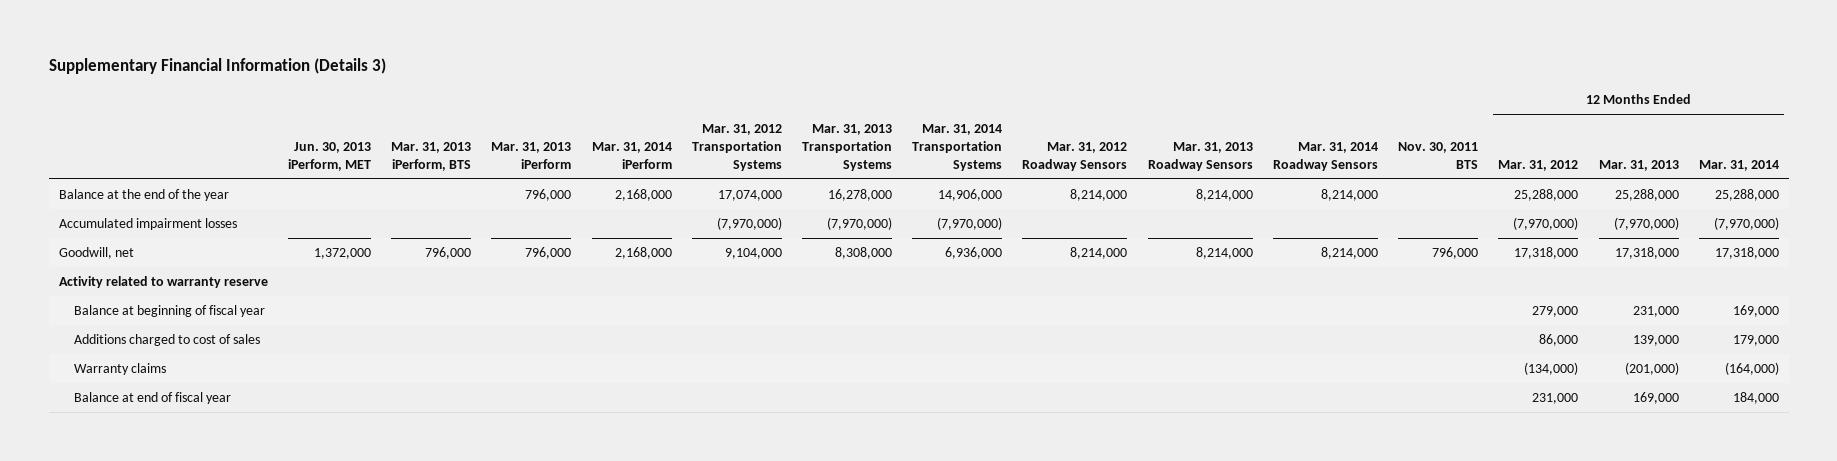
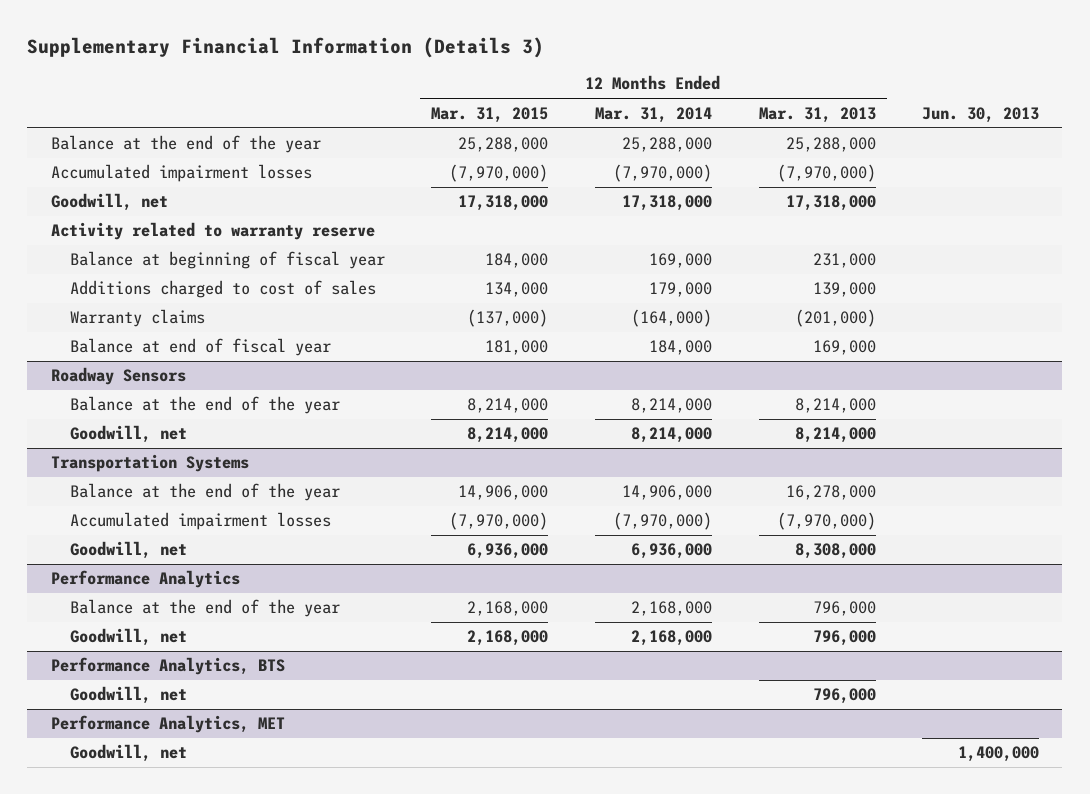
- | Jun. 30, 2013 iPerform, MET | Mar. 31, 2013 iPerform, BTS | Mar. 31, 2013 iPerform | Mar. 31, 2014 iPerform | Mar. 31, 2012 Transportation Systems | Mar. 31, 2013 Transportation Systems | Mar. 31, 2014 Transportation Systems | Mar. 31, 2012 Roadway Sensors | Mar. 31, 2013 Roadway Sensors | Mar. 31, 2014 Roadway Sensors | Nov. 30, 2011 BTS | 12 Months Ended Mar. 31, 2012 | 12 Months Ended Mar. 31, 2013 | 12 Months Ended Mar. 31, 2014
+ | 12 Months Ended Mar. 31, 2015 | 12 Months Ended Mar. 31, 2014 | 12 Months Ended Mar. 31, 2013 | Jun. 30, 2013
+ Roadway Sensors
+ Balance at the end of the year | 8,214,000 | 8,214,000 | 8,214,000 |
+ Goodwill, net | 8,214,000 | 8,214,000 | 8,214,000 |
+ Transportation Systems
+ Balance at the end of the year | 14,906,000 | 14,906,000 | 16,278,000 |
+ Accumulated impairment losses | (7,970,000) | (7,970,000) | (7,970,000) |
+ Goodwill, net | 6,936,000 | 6,936,000 | 8,308,000 |
+ Performance Analytics
+ Balance at the end of the year | 2,168,000 | 2,168,000 | 796,000 |
+ Goodwill, net | 2,168,000 | 2,168,000 | 796,000 |
+ Performance Analytics, BTS
+ Goodwill, net | | | 796,000 |
+ Performance Analytics, MET
+ Goodwill, net | | | | 1,400,000

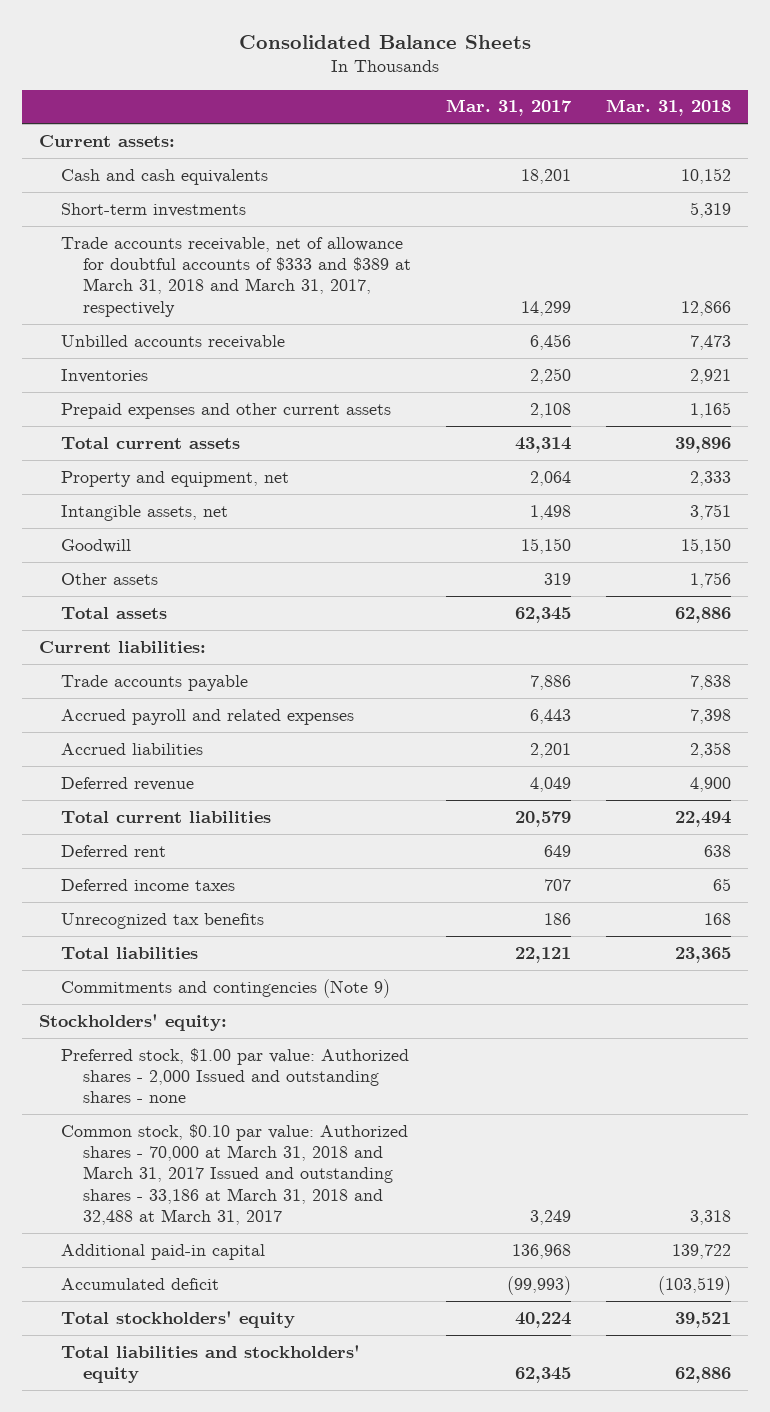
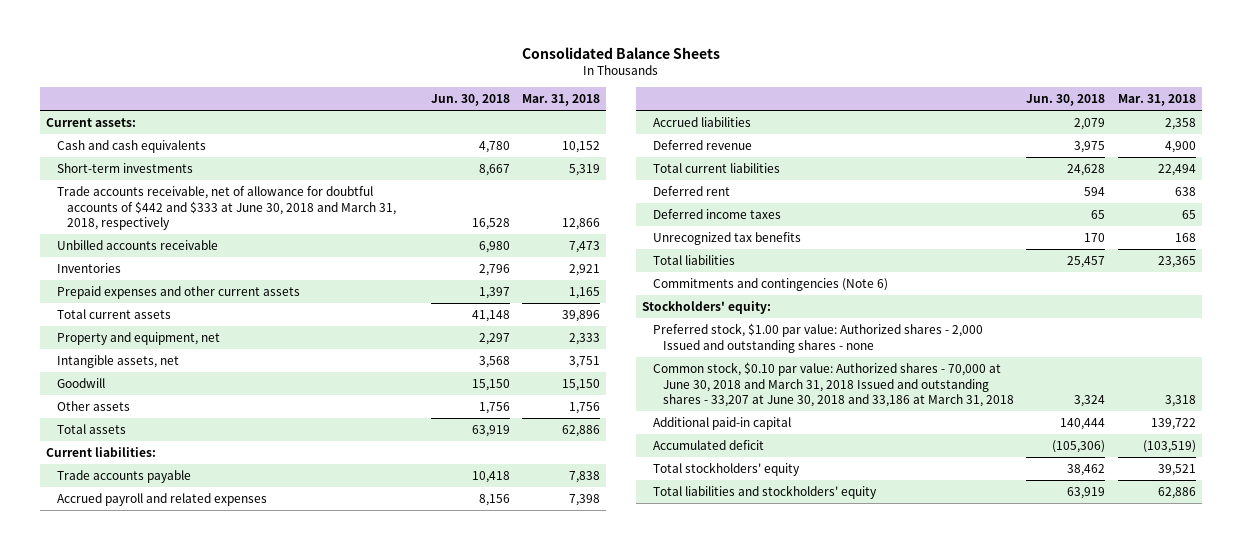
- | Mar. 31, 2017 | Mar. 31, 2018
+ | Jun. 30, 2018 | Mar. 31, 2018
- Trade accounts receivable, net of allowance for doubtful accounts of $333 and $389 at March 31, 2018 and March 31, 2017, respectively | 14,299 | 12,866
+ Trade accounts receivable, net of allowance for doubtful accounts of $442 and $333 at June 30, 2018 and March 31, 2018, respectively | 16,528 | 12,866
- Commitments and contingencies (Note 9)
+ Commitments and contingencies (Note 6)
- Common stock, $0.10 par value: Authorized shares - 70,000 at March 31, 2018 and March 31, 2017 Issued and outstanding shares - 33,186 at March 31, 2018 and 32,488 at March 31, 2017 | 3,249 | 3,318
+ Common stock, $0.10 par value: Authorized shares - 70,000 at June 30, 2018 and March 31, 2018 Issued and outstanding shares - 33,207 at June 30, 2018 and 33,186 at March 31, 2018 | 3,324 | 3,318

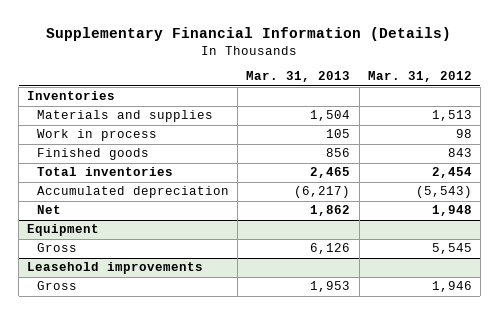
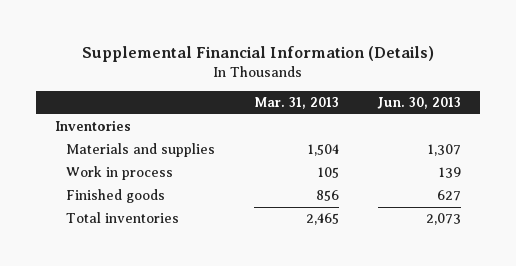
- Supplementary Financial Information (Details)
+ Supplemental Financial Information (Details)
- | Mar. 31, 2013 | Mar. 31, 2012
+ | Mar. 31, 2013 | Jun. 30, 2013
- Accumulated depreciation | (6,217) | (5,543)
- Net | 1,862 | 1,948
- Equipment
- Gross | 6,126 | 5,545
- Leasehold improvements
- Gross | 1,953 | 1,946

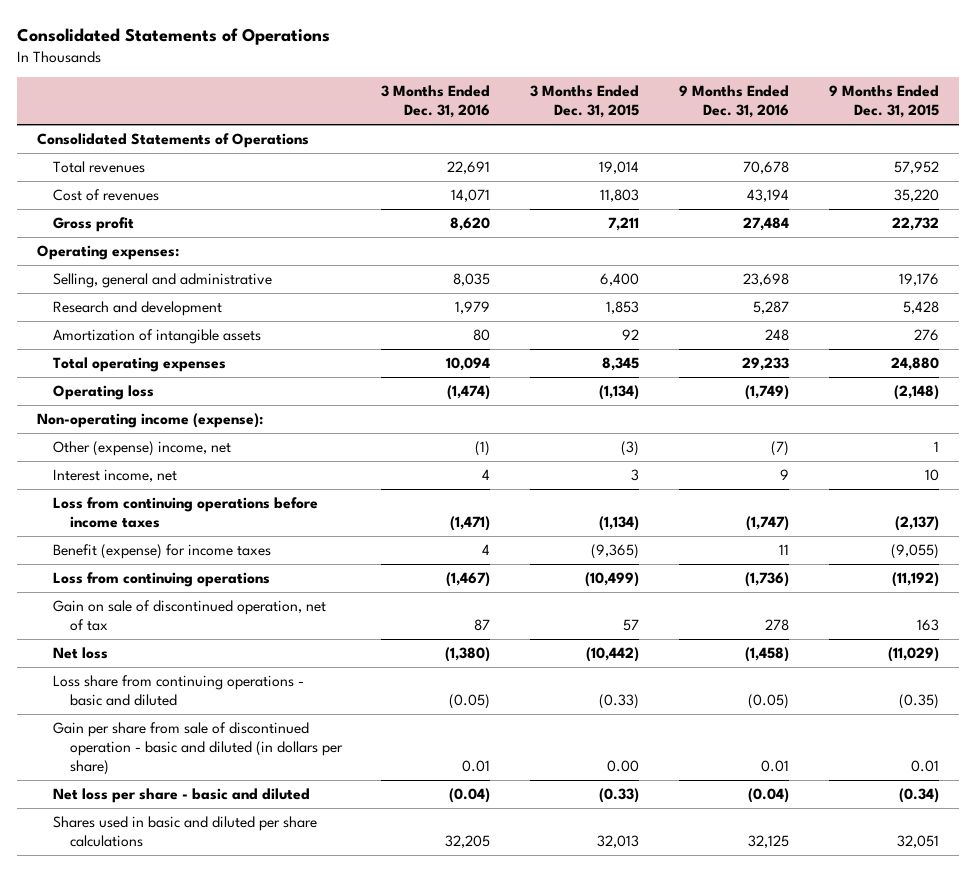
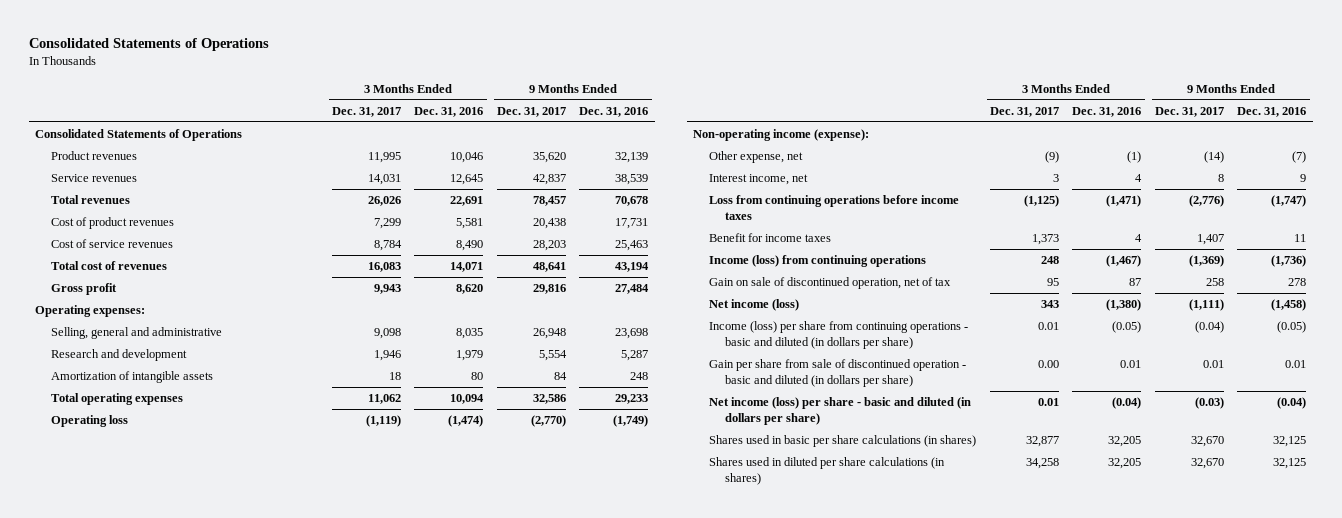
- | 3 Months Ended Dec. 31, 2016 | 3 Months Ended Dec. 31, 2015 | 9 Months Ended Dec. 31, 2016 | 9 Months Ended Dec. 31, 2015
+ | 3 Months Ended Dec. 31, 2017 | 3 Months Ended Dec. 31, 2016 | 9 Months Ended Dec. 31, 2017 | 9 Months Ended Dec. 31, 2016
+ Product revenues | 11,995 | 10,046 | 35,620 | 32,139
+ Service revenues | 14,031 | 12,645 | 42,837 | 38,539
- Cost of revenues | 14,071 | 11,803 | 43,194 | 35,220
+ Cost of product revenues | 7,299 | 5,581 | 20,438 | 17,731
+ Cost of service revenues | 8,784 | 8,490 | 28,203 | 25,463
+ Total cost of revenues | 16,083 | 14,071 | 48,641 | 43,194
- Other (expense) income, net | (1) | (3) | (7) | 1
+ Other expense, net | (9) | (1) | (14) | (7)
- Benefit (expense) for income taxes | 4 | (9,365) | 11 | (9,055)
- Loss from continuing operations | (1,467) | (10,499) | (1,736) | (11,192)
+ Benefit for income taxes | 1,373 | 4 | 1,407 | 11
+ Income (loss) from continuing operations | 248 | (1,467) | (1,369) | (1,736)
- Net loss | (1,380) | (10,442) | (1,458) | (11,029)
- Loss share from continuing operations - basic and diluted | (0.05) | (0.33) | (0.05) | (0.35)
+ Net income (loss) | 343 | (1,380) | (1,111) | (1,458)
+ Income (loss) per share from continuing operations - basic and diluted (in dollars per share) | 0.01 | (0.05) | (0.04) | (0.05)
- Net loss per share - basic and diluted | (0.04) | (0.33) | (0.04) | (0.34)
- Shares used in basic and diluted per share calculations | 32,205 | 32,013 | 32,125 | 32,051
+ Net income (loss) per share - basic and diluted (in dollars per share) | 0.01 | (0.04) | (0.03) | (0.04)
+ Shares used in basic per share calculations (in shares) | 32,877 | 32,205 | 32,670 | 32,125
+ Shares used in diluted per share calculations (in shares) | 34,258 | 32,205 | 32,670 | 32,125

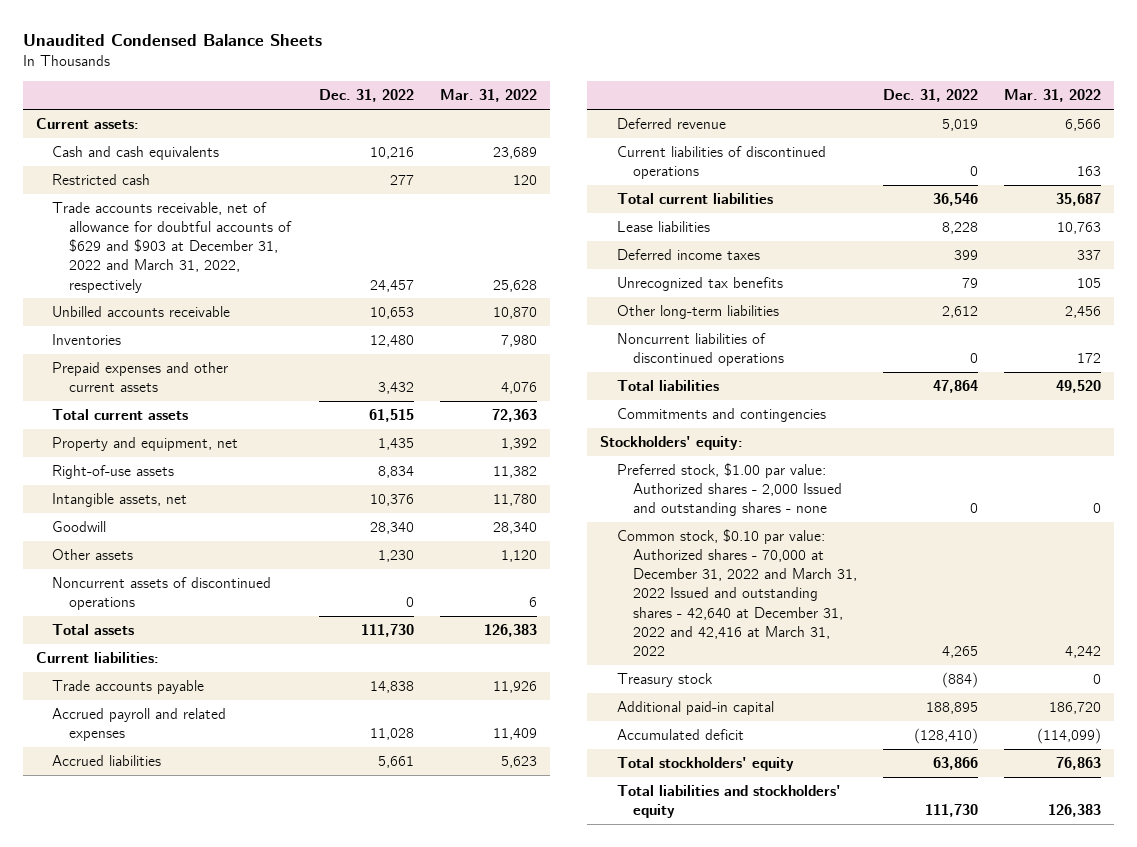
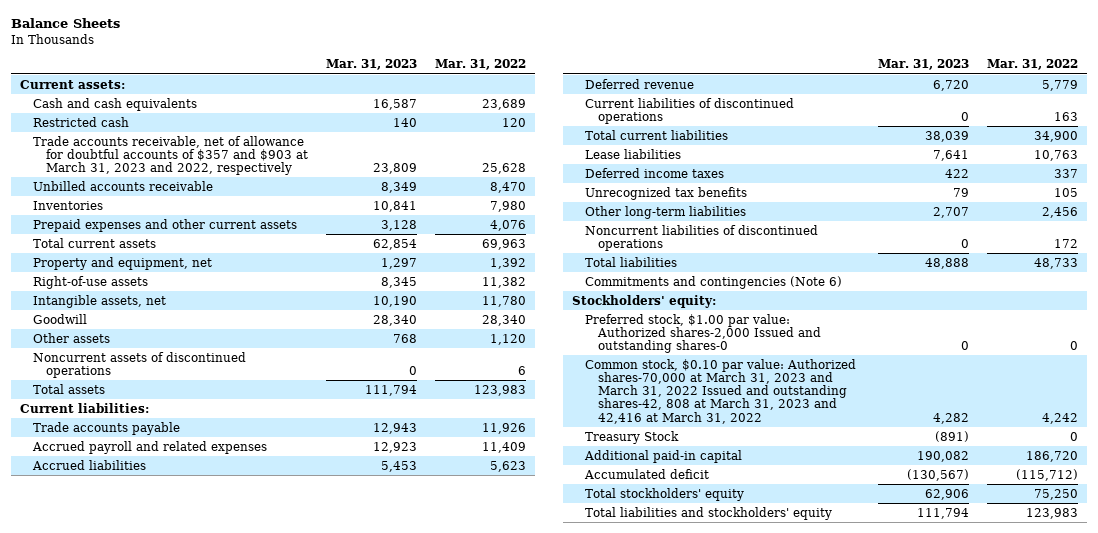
- Unaudited Condensed Balance Sheets
+ Balance Sheets
- | Dec. 31, 2022 | Mar. 31, 2022
+ | Mar. 31, 2023 | Mar. 31, 2022
- Trade accounts receivable, net of allowance for doubtful accounts of $629 and $903 at December 31, 2022 and March 31, 2022, respectively | 24,457 | 25,628
- Unbilled accounts receivable | 10,653 | 10,870
+ Trade accounts receivable, net of allowance for doubtful accounts of $357 and $903 at March 31, 2023 and 2022, respectively | 23,809 | 25,628
+ Unbilled accounts receivable | 8,349 | 8,470
- Total current assets | 61,515 | 72,363
+ Total current assets | 62,854 | 69,963
- Total assets | 111,730 | 126,383
+ Total assets | 111,794 | 123,983
- Deferred revenue | 5,019 | 6,566
+ Deferred revenue | 6,720 | 5,779
- Total current liabilities | 36,546 | 35,687
+ Total current liabilities | 38,039 | 34,900
- Total liabilities | 47,864 | 49,520
- Commitments and contingencies
+ Total liabilities | 48,888 | 48,733
+ Commitments and contingencies (Note 6)
- Preferred stock, $1.00 par value: Authorized shares - 2,000 Issued and outstanding shares - none | 0 | 0
- Common stock, $0.10 par value: Authorized shares - 70,000 at December 31, 2022 and March 31, 2022 Issued and outstanding shares - 42,640 at December 31, 2022 and 42,416 at March 31, 2022 | 4,265 | 4,242
- Treasury stock | (884) | 0
+ Preferred stock, $1.00 par value: Authorized shares-2,000 Issued and outstanding shares-0 | 0 | 0
+ Common stock, $0.10 par value: Authorized shares-70,000 at March 31, 2023 and March 31, 2022 Issued and outstanding shares-42, 808 at March 31, 2023 and 42,416 at March 31, 2022 | 4,282 | 4,242
+ Treasury Stock | (891) | 0
- Accumulated deficit | (128,410) | (114,099)
- Total stockholders' equity | 63,866 | 76,863
- Total liabilities and stockholders' equity | 111,730 | 126,383
+ Accumulated deficit | (130,567) | (115,712)
+ Total stockholders' equity | 62,906 | 75,250
+ Total liabilities and stockholders' equity | 111,794 | 123,983

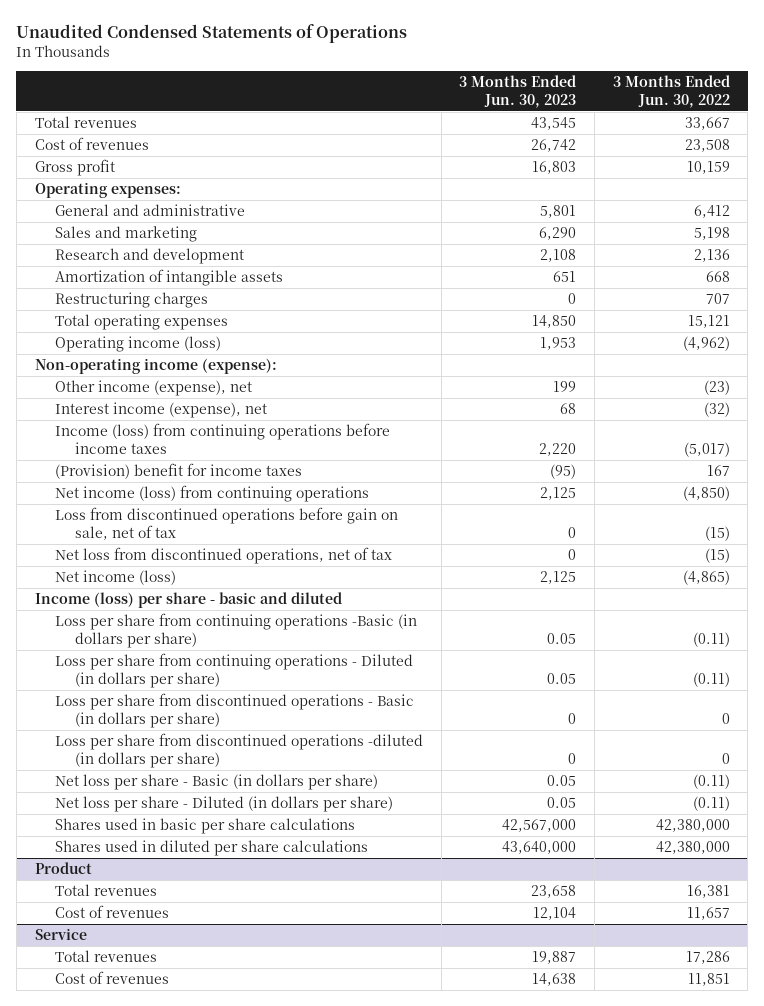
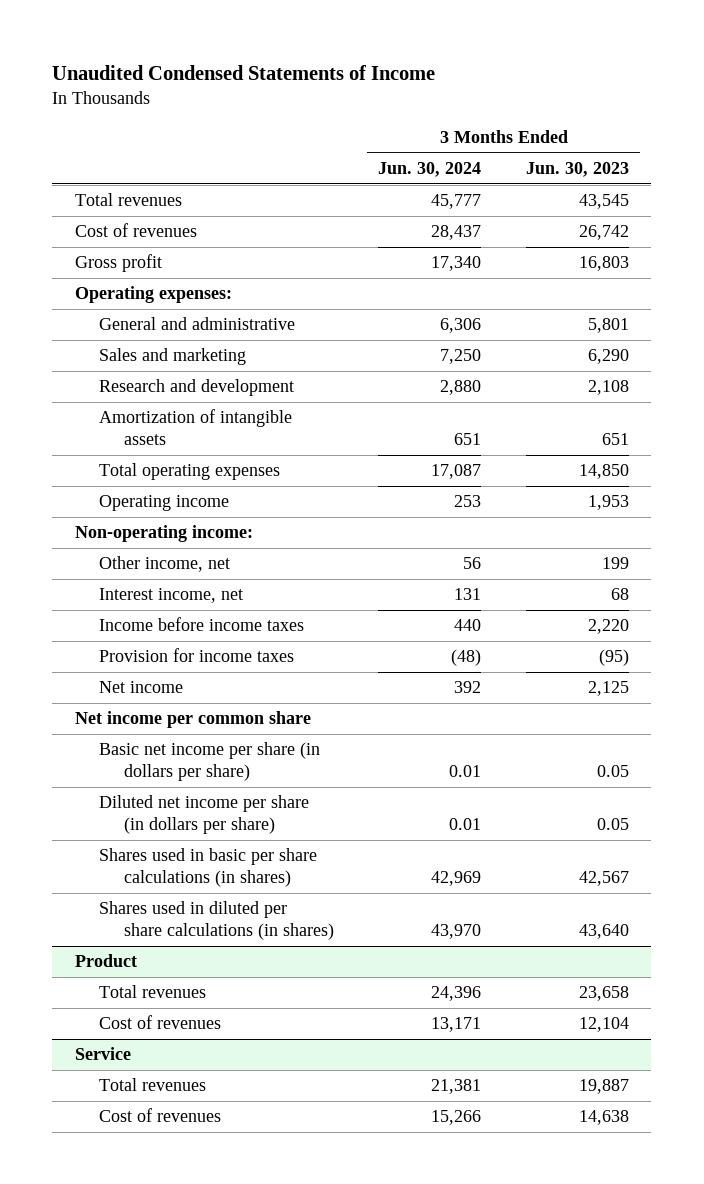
- Unaudited Condensed Statements of Operations
+ Unaudited Condensed Statements of Income
- | 3 Months Ended Jun. 30, 2023 | 3 Months Ended Jun. 30, 2022
+ | 3 Months Ended Jun. 30, 2024 | 3 Months Ended Jun. 30, 2023
- Restructuring charges | 0 | 707
- Operating income (loss) | 1,953 | (4,962)
- Non-operating income (expense):
- Other income (expense), net | 199 | (23)
- Interest income (expense), net | 68 | (32)
- Income (loss) from continuing operations before income taxes | 2,220 | (5,017)
- (Provision) benefit for income taxes | (95) | 167
- Net income (loss) from continuing operations | 2,125 | (4,850)
- Loss from discontinued operations before gain on sale, net of tax | 0 | (15)
- Net loss from discontinued operations, net of tax | 0 | (15)
- Net income (loss) | 2,125 | (4,865)
- Income (loss) per share - basic and diluted
- Loss per share from continuing operations -Basic (in dollars per share) | 0.05 | (0.11)
- Loss per share from continuing operations - Diluted (in dollars per share) | 0.05 | (0.11)
- Loss per share from discontinued operations - Basic (in dollars per share) | 0 | 0
- Loss per share from discontinued operations -diluted (in dollars per share) | 0 | 0
- Net loss per share - Basic (in dollars per share) | 0.05 | (0.11)
- Net loss per share - Diluted (in dollars per share) | 0.05 | (0.11)
- Shares used in basic per share calculations | 42,567,000 | 42,380,000
- Shares used in diluted per share calculations | 43,640,000 | 42,380,000
+ Operating income | 253 | 1,953
+ Non-operating income:
+ Other income, net | 56 | 199
+ Interest income, net | 131 | 68
+ Income before income taxes | 440 | 2,220
+ Provision for income taxes | (48) | (95)
+ Net income | 392 | 2,125
+ Net income per common share
+ Basic net income per share (in dollars per share) | 0.01 | 0.05
+ Diluted net income per share (in dollars per share) | 0.01 | 0.05
+ Shares used in basic per share calculations (in shares) | 42,969 | 42,567
+ Shares used in diluted per share calculations (in shares) | 43,970 | 43,640

